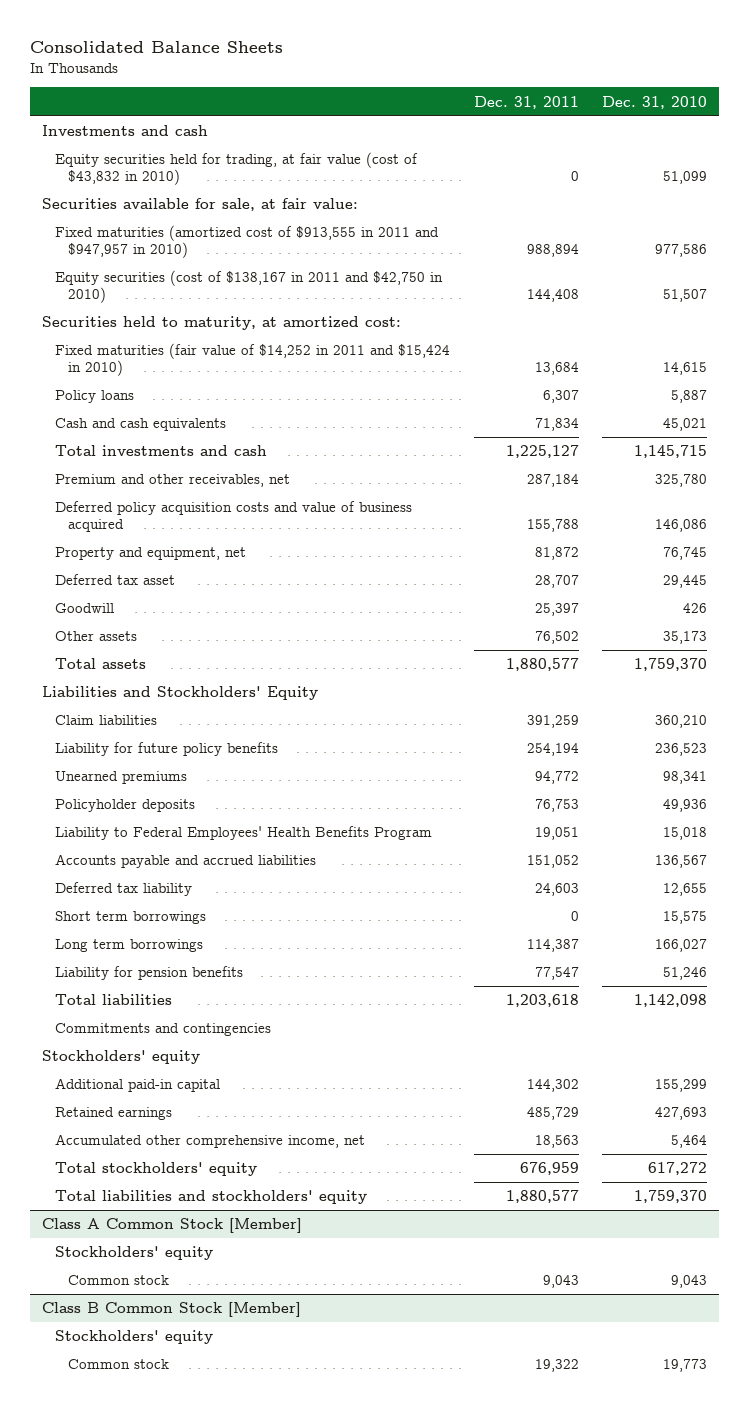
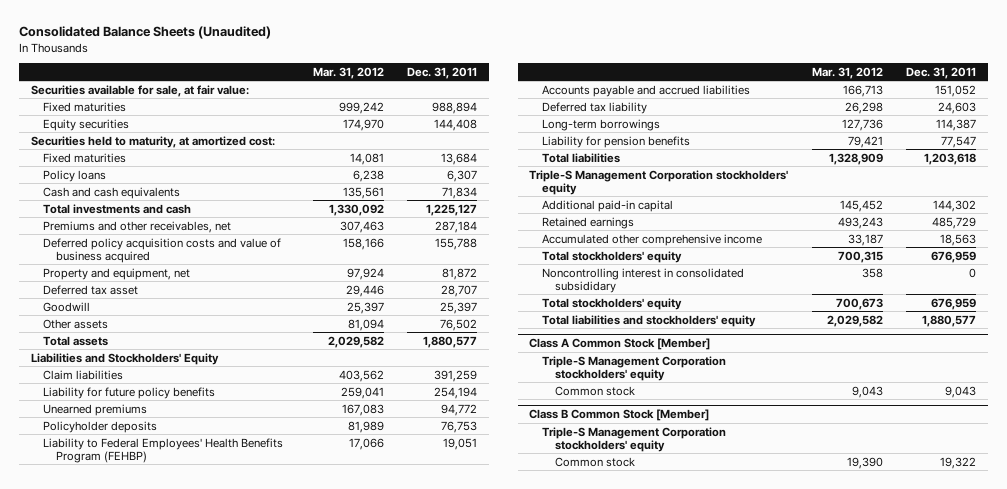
- Consolidated Balance Sheets
+ Consolidated Balance Sheets (Unaudited)
- | Dec. 31, 2011 | Dec. 31, 2010
+ | Mar. 31, 2012 | Dec. 31, 2011
- Investments and cash
- Equity securities held for trading, at fair value (cost of $43,832 in 2010) | 0 | 51,099
- Fixed maturities (amortized cost of $913,555 in 2011 and $947,957 in 2010) | 988,894 | 977,586
- Equity securities (cost of $138,167 in 2011 and $42,750 in 2010) | 144,408 | 51,507
+ Fixed maturities | 999,242 | 988,894
+ Equity securities | 174,970 | 144,408
- Fixed maturities (fair value of $14,252 in 2011 and $15,424 in 2010) | 13,684 | 14,615
+ Fixed maturities | 14,081 | 13,684
- Premium and other receivables, net | 287,184 | 325,780
+ Premiums and other receivables, net | 307,463 | 287,184
- Liability to Federal Employees' Health Benefits Program | 19,051 | 15,018
+ Liability to Federal Employees' Health Benefits Program (FEHBP) | 17,066 | 19,051
- Short term borrowings | 0 | 15,575
- Long term borrowings | 114,387 | 166,027
+ Long-term borrowings | 127,736 | 114,387
- Commitments and contingencies
- Stockholders' equity
+ Triple-S Management Corporation stockholders' equity
- Accumulated other comprehensive income, net | 18,563 | 5,464
+ Accumulated other comprehensive income | 33,187 | 18,563
+ Noncontrolling interest in consolidated subsididary | 358 | 0
+ Total stockholders' equity | 700,673 | 676,959
@ Class A Common Stock [Member]
- Stockholders' equity
+ Triple-S Management Corporation stockholders' equity
@ Class B Common Stock [Member]
- Stockholders' equity
+ Triple-S Management Corporation stockholders' equity

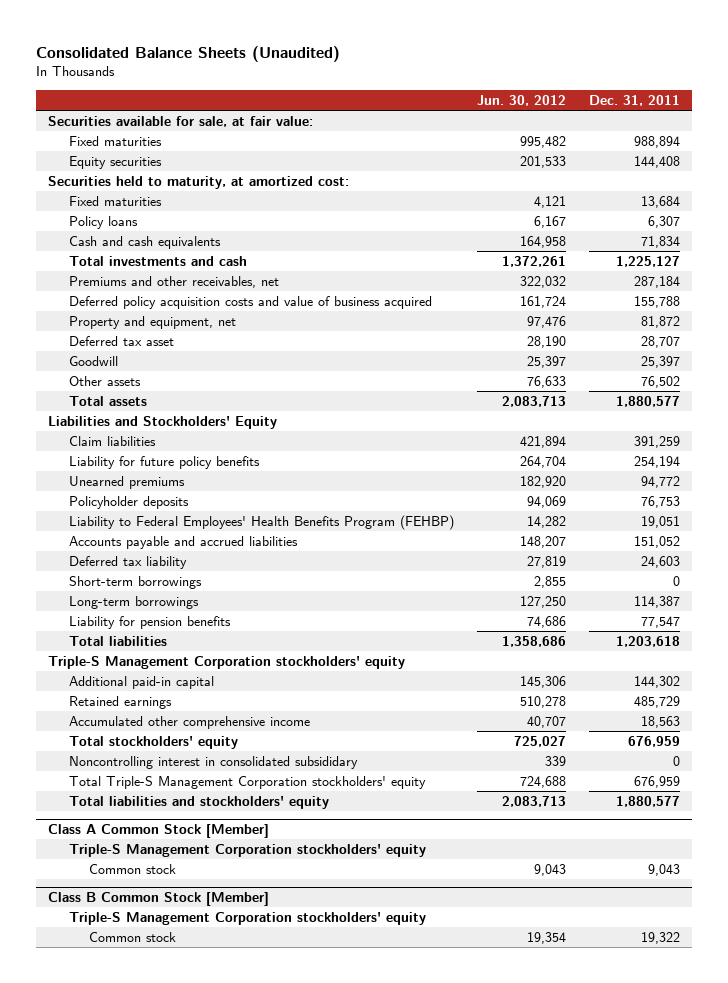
- | Mar. 31, 2012 | Dec. 31, 2011
+ | Jun. 30, 2012 | Dec. 31, 2011
+ Short-term borrowings | 2,855 | 0
- Total stockholders' equity | 700,673 | 676,959
+ Total Triple-S Management Corporation stockholders' equity | 724,688 | 676,959

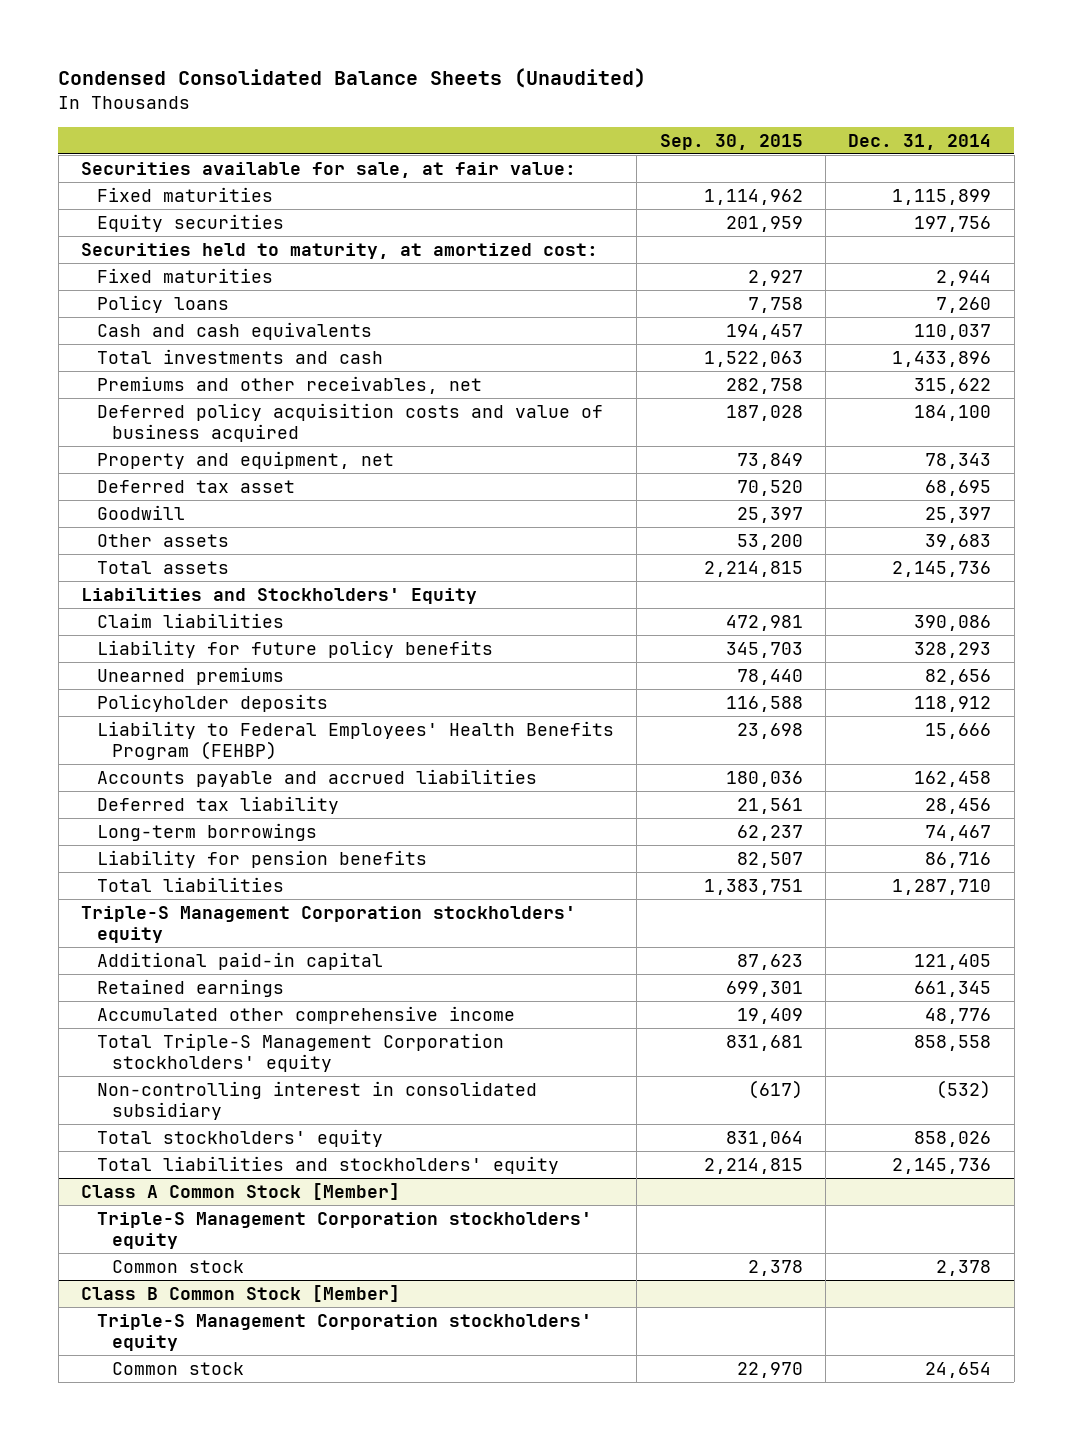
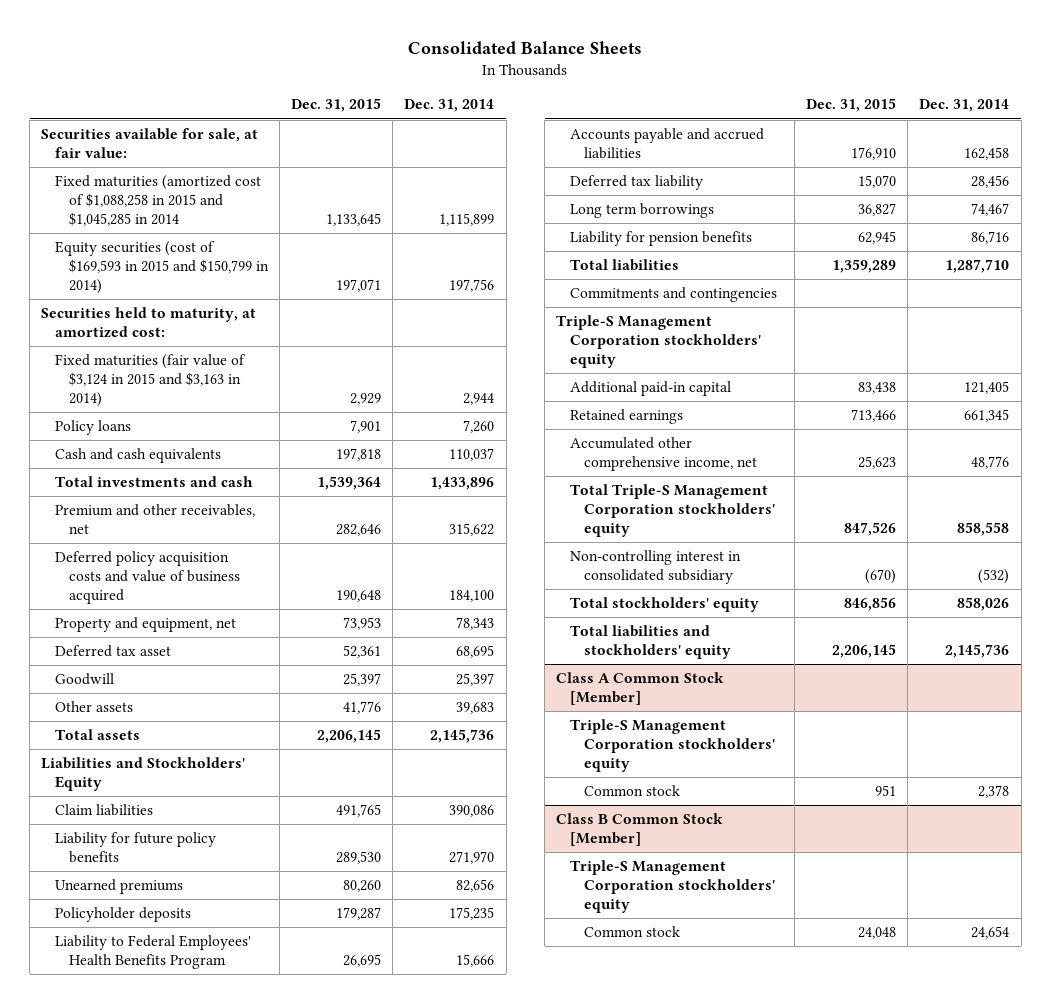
- Condensed Consolidated Balance Sheets (Unaudited)
+ Consolidated Balance Sheets
- | Sep. 30, 2015 | Dec. 31, 2014
+ | Dec. 31, 2015 | Dec. 31, 2014
- Fixed maturities | 1,114,962 | 1,115,899
- Equity securities | 201,959 | 197,756
+ Fixed maturities (amortized cost of $1,088,258 in 2015 and $1,045,285 in 2014 | 1,133,645 | 1,115,899
+ Equity securities (cost of $169,593 in 2015 and $150,799 in 2014) | 197,071 | 197,756
- Fixed maturities | 2,927 | 2,944
+ Fixed maturities (fair value of $3,124 in 2015 and $3,163 in 2014) | 2,929 | 2,944
- Premiums and other receivables, net | 282,758 | 315,622
+ Premium and other receivables, net | 282,646 | 315,622
- Liability for future policy benefits | 345,703 | 328,293
+ Liability for future policy benefits | 289,530 | 271,970
- Policyholder deposits | 116,588 | 118,912
- Liability to Federal Employees' Health Benefits Program (FEHBP) | 23,698 | 15,666
+ Policyholder deposits | 179,287 | 175,235
+ Liability to Federal Employees' Health Benefits Program | 26,695 | 15,666
- Long-term borrowings | 62,237 | 74,467
+ Long term borrowings | 36,827 | 74,467
+ Commitments and contingencies
- Accumulated other comprehensive income | 19,409 | 48,776
+ Accumulated other comprehensive income, net | 25,623 | 48,776

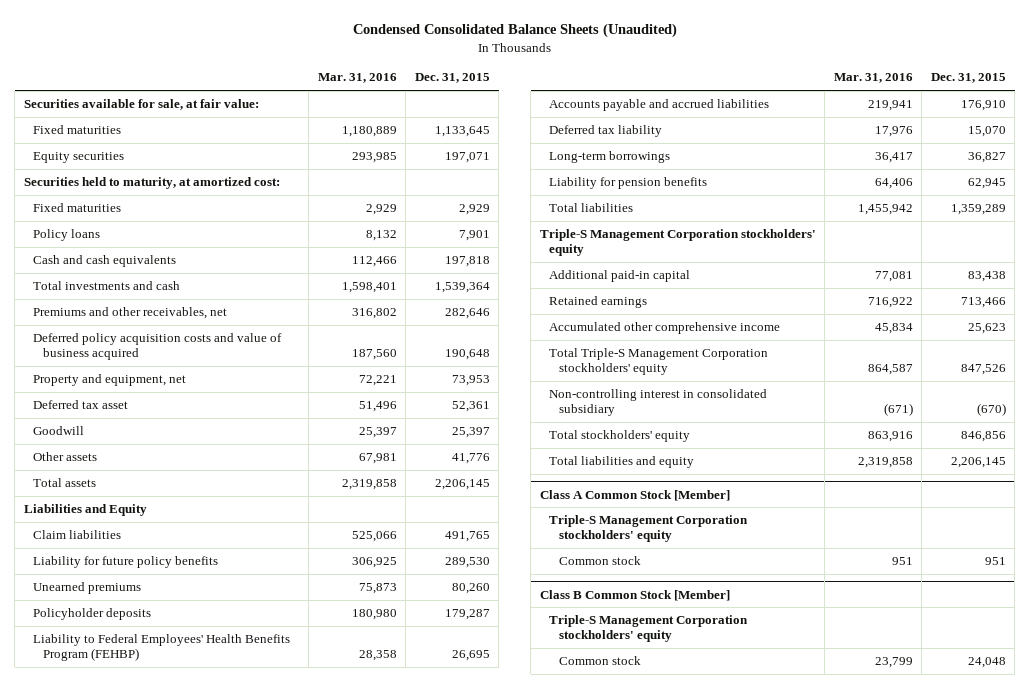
- Consolidated Balance Sheets
+ Condensed Consolidated Balance Sheets (Unaudited)
- | Dec. 31, 2015 | Dec. 31, 2014
+ | Mar. 31, 2016 | Dec. 31, 2015
- Fixed maturities (amortized cost of $1,088,258 in 2015 and $1,045,285 in 2014 | 1,133,645 | 1,115,899
- Equity securities (cost of $169,593 in 2015 and $150,799 in 2014) | 197,071 | 197,756
+ Fixed maturities | 1,180,889 | 1,133,645
+ Equity securities | 293,985 | 197,071
- Fixed maturities (fair value of $3,124 in 2015 and $3,163 in 2014) | 2,929 | 2,944
+ Fixed maturities | 2,929 | 2,929
- Premium and other receivables, net | 282,646 | 315,622
+ Premiums and other receivables, net | 316,802 | 282,646
- Liabilities and Stockholders' Equity
+ Liabilities and Equity
- Liability to Federal Employees' Health Benefits Program | 26,695 | 15,666
+ Liability to Federal Employees' Health Benefits Program (FEHBP) | 28,358 | 26,695
- Long term borrowings | 36,827 | 74,467
+ Long-term borrowings | 36,417 | 36,827
- Commitments and contingencies
- Accumulated other comprehensive income, net | 25,623 | 48,776
+ Accumulated other comprehensive income | 45,834 | 25,623
- Total liabilities and stockholders' equity | 2,206,145 | 2,145,736
+ Total liabilities and equity | 2,319,858 | 2,206,145

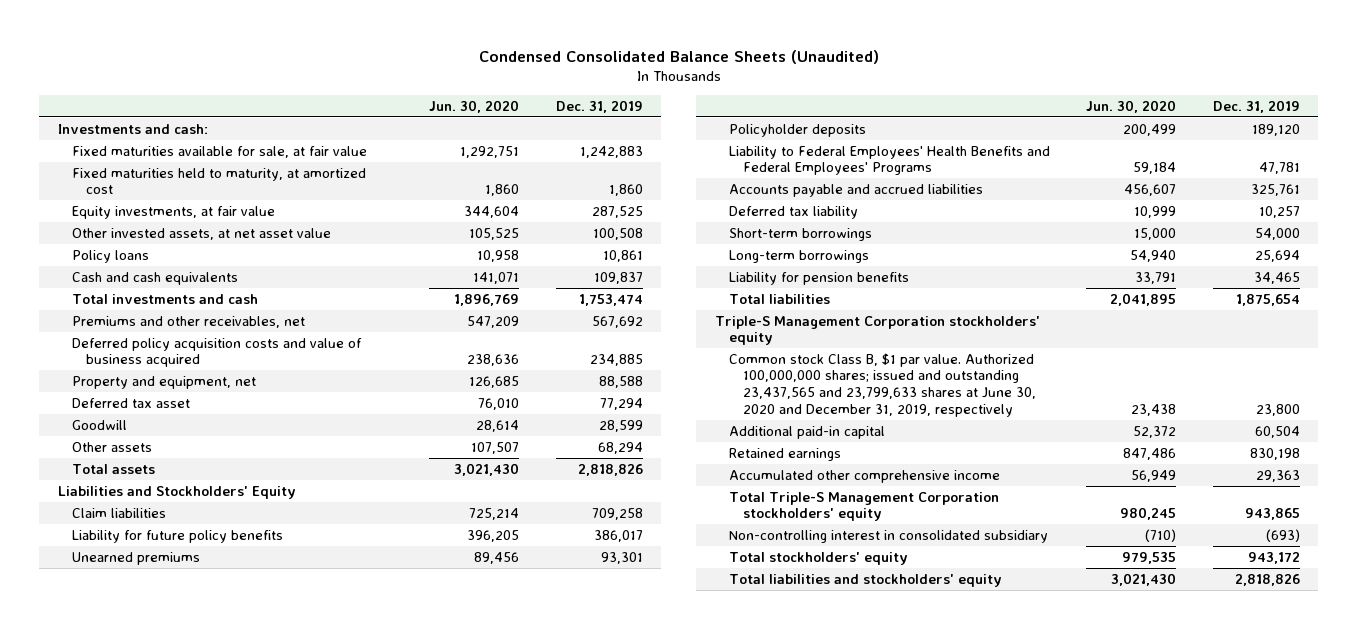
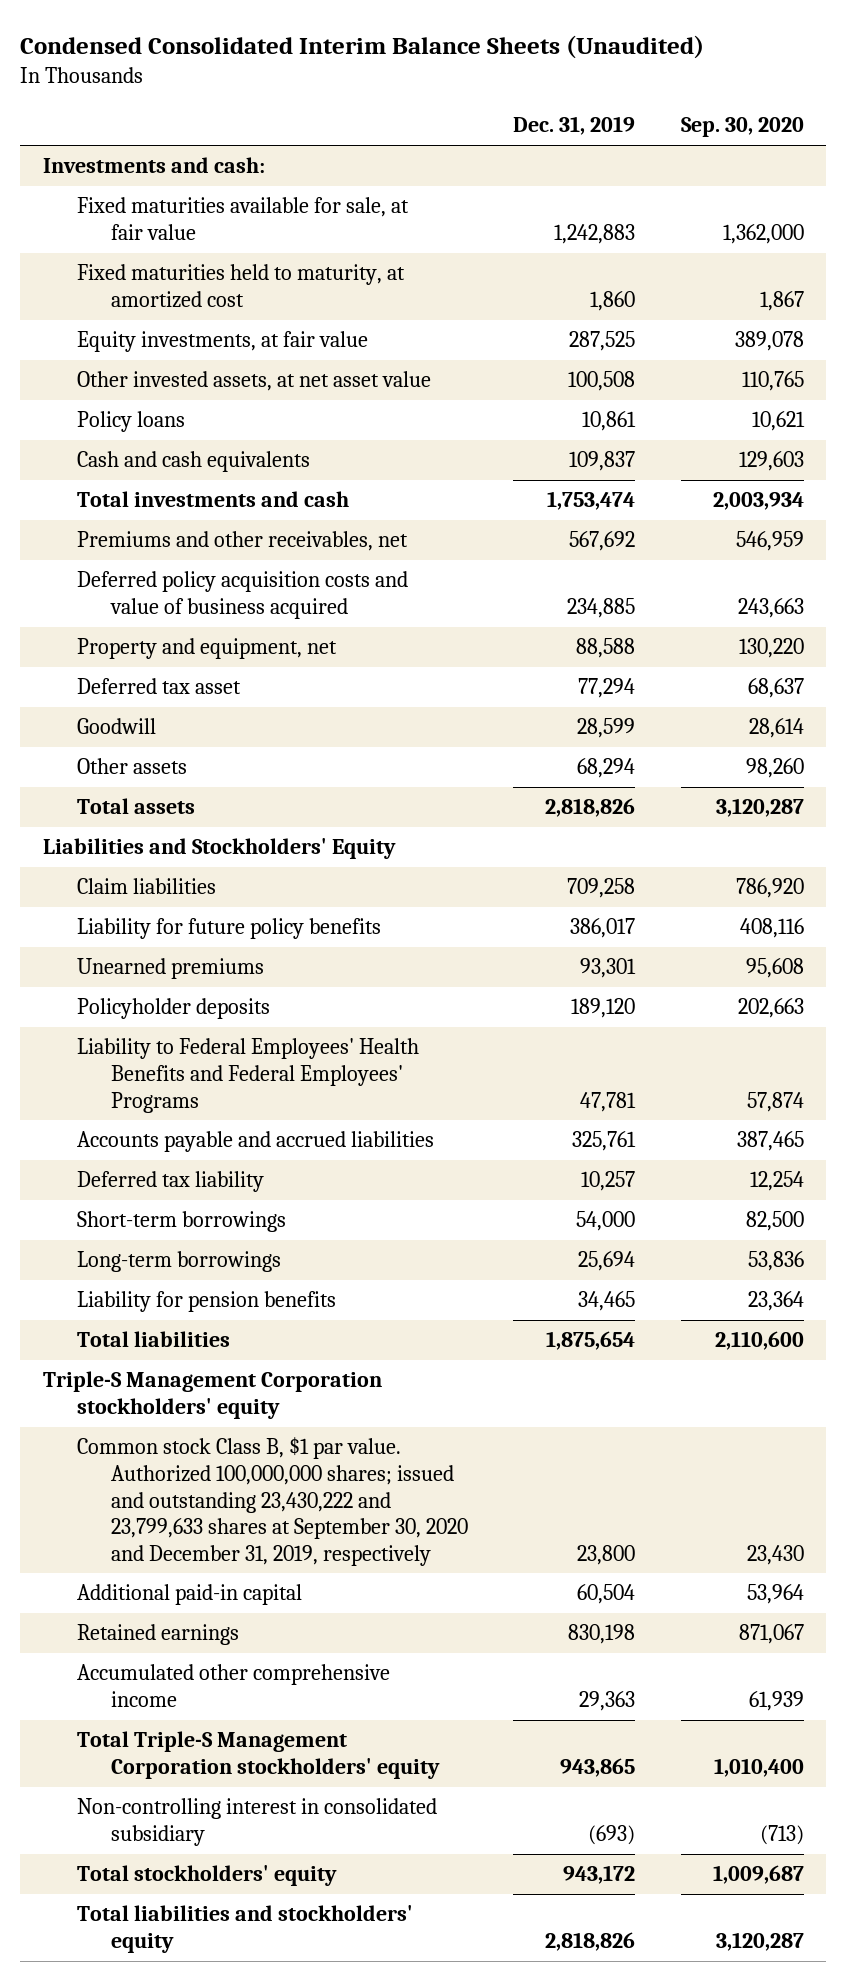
- Condensed Consolidated Balance Sheets (Unaudited)
+ Condensed Consolidated Interim Balance Sheets (Unaudited)
- | Jun. 30, 2020 | Dec. 31, 2019
+ | Dec. 31, 2019 | Sep. 30, 2020
- Common stock Class B, $1 par value. Authorized 100,000,000 shares; issued and outstanding 23,437,565 and 23,799,633 shares at June 30, 2020 and December 31, 2019, respectively | 23,438 | 23,800
+ Common stock Class B, $1 par value. Authorized 100,000,000 shares; issued and outstanding 23,430,222 and 23,799,633 shares at September 30, 2020 and December 31, 2019, respectively | 23,800 | 23,430

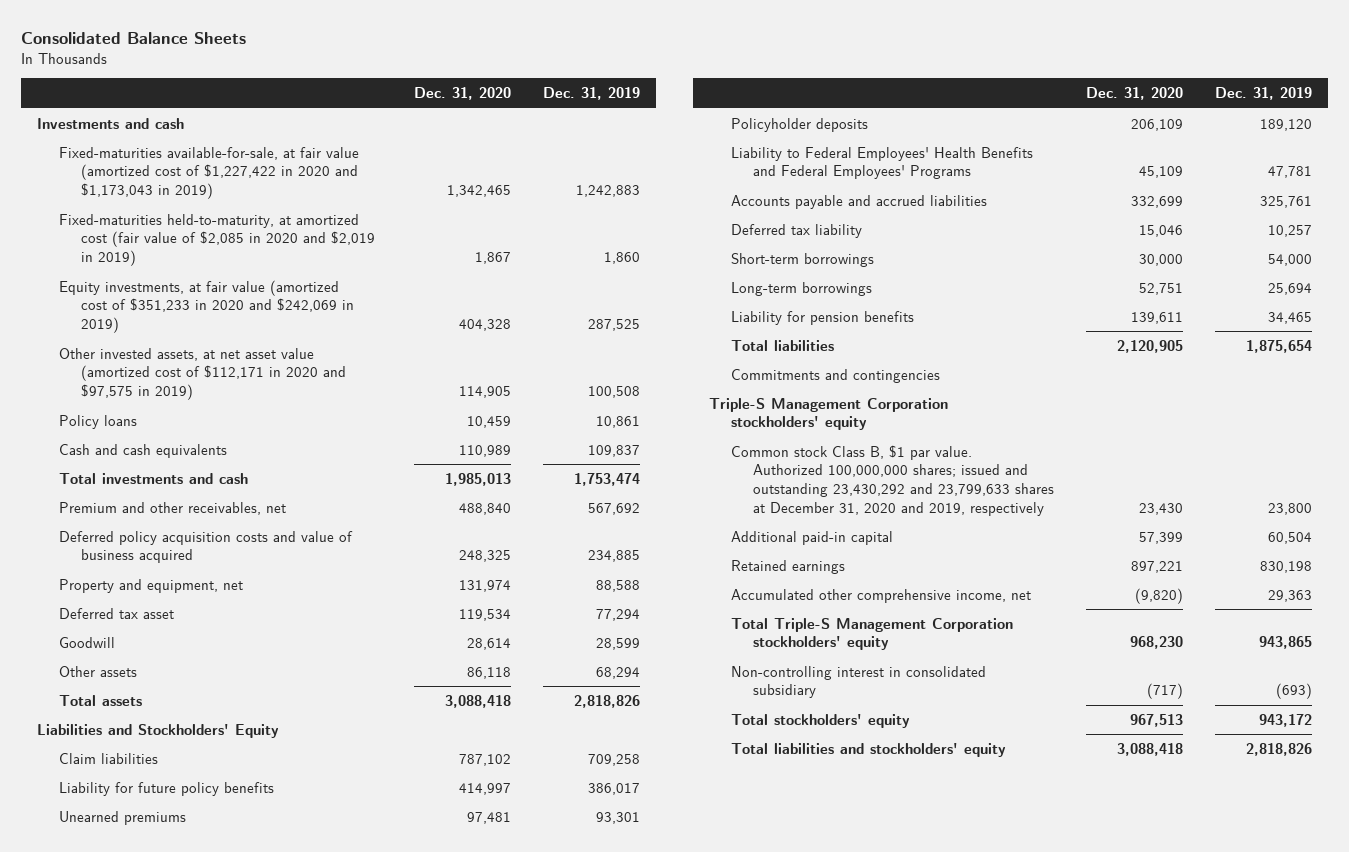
- Condensed Consolidated Interim Balance Sheets (Unaudited)
+ Consolidated Balance Sheets
- | Dec. 31, 2019 | Sep. 30, 2020
+ | Dec. 31, 2020 | Dec. 31, 2019
- Investments and cash:
- Fixed maturities available for sale, at fair value | 1,242,883 | 1,362,000
- Fixed maturities held to maturity, at amortized cost | 1,860 | 1,867
- Equity investments, at fair value | 287,525 | 389,078
- Other invested assets, at net asset value | 100,508 | 110,765
+ Investments and cash
+ Fixed-maturities available-for-sale, at fair value (amortized cost of $1,227,422 in 2020 and $1,173,043 in 2019) | 1,342,465 | 1,242,883
+ Fixed-maturities held-to-maturity, at amortized cost (fair value of $2,085 in 2020 and $2,019 in 2019) | 1,867 | 1,860
+ Equity investments, at fair value (amortized cost of $351,233 in 2020 and $242,069 in 2019) | 404,328 | 287,525
+ Other invested assets, at net asset value (amortized cost of $112,171 in 2020 and $97,575 in 2019) | 114,905 | 100,508
- Premiums and other receivables, net | 567,692 | 546,959
+ Premium and other receivables, net | 488,840 | 567,692
+ Commitments and contingencies
- Common stock Class B, $1 par value. Authorized 100,000,000 shares; issued and outstanding 23,430,222 and 23,799,633 shares at September 30, 2020 and December 31, 2019, respectively | 23,800 | 23,430
+ Common stock Class B, $1 par value. Authorized 100,000,000 shares; issued and outstanding 23,430,292 and 23,799,633 shares at December 31, 2020 and 2019, respectively | 23,430 | 23,800
- Accumulated other comprehensive income | 29,363 | 61,939
+ Accumulated other comprehensive income, net | (9,820) | 29,363

